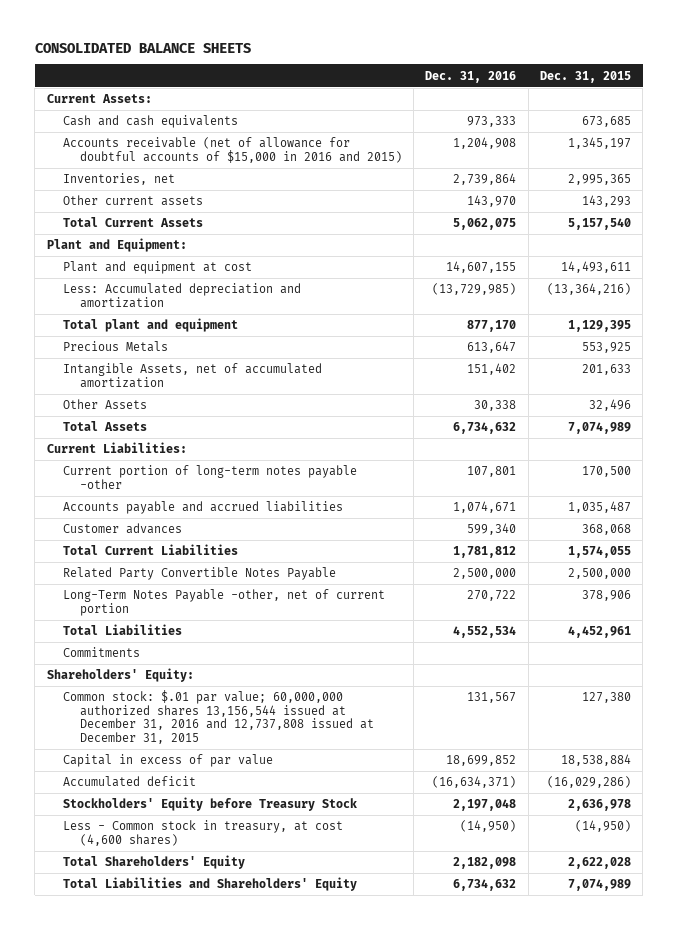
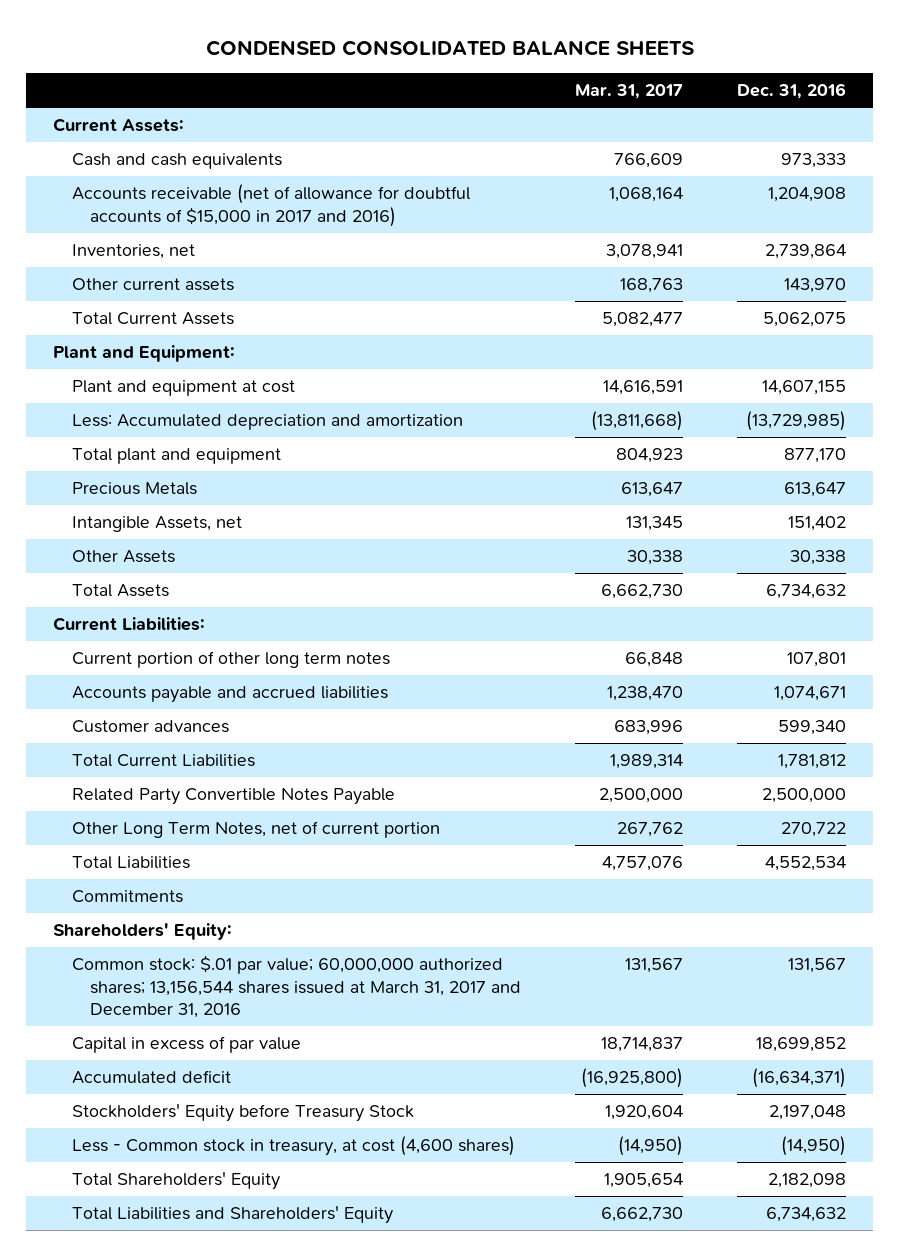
- CONSOLIDATED BALANCE SHEETS
+ CONDENSED CONSOLIDATED BALANCE SHEETS
- | Dec. 31, 2016 | Dec. 31, 2015
+ | Mar. 31, 2017 | Dec. 31, 2016
- Accounts receivable (net of allowance for doubtful accounts of $15,000 in 2016 and 2015) | 1,204,908 | 1,345,197
+ Accounts receivable (net of allowance for doubtful accounts of $15,000 in 2017 and 2016) | 1,068,164 | 1,204,908
- Intangible Assets, net of accumulated amortization | 151,402 | 201,633
+ Intangible Assets, net | 131,345 | 151,402
- Current portion of long-term notes payable -other | 107,801 | 170,500
+ Current portion of other long term notes | 66,848 | 107,801
- Long-Term Notes Payable -other, net of current portion | 270,722 | 378,906
+ Other Long Term Notes, net of current portion | 267,762 | 270,722
- Common stock: $.01 par value; 60,000,000 authorized shares 13,156,544 issued at December 31, 2016 and 12,737,808 issued at December 31, 2015 | 131,567 | 127,380
+ Common stock: $.01 par value; 60,000,000 authorized shares; 13,156,544 shares issued at March 31, 2017 and December 31, 2016 | 131,567 | 131,567

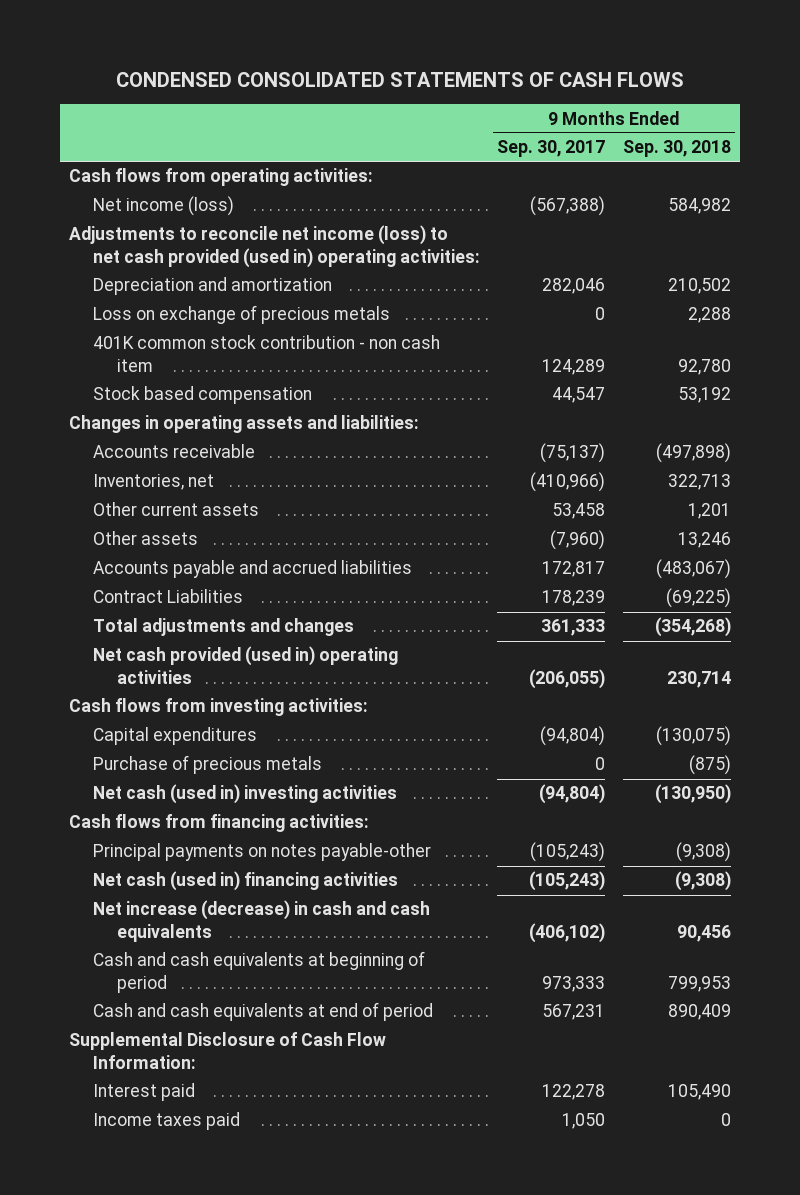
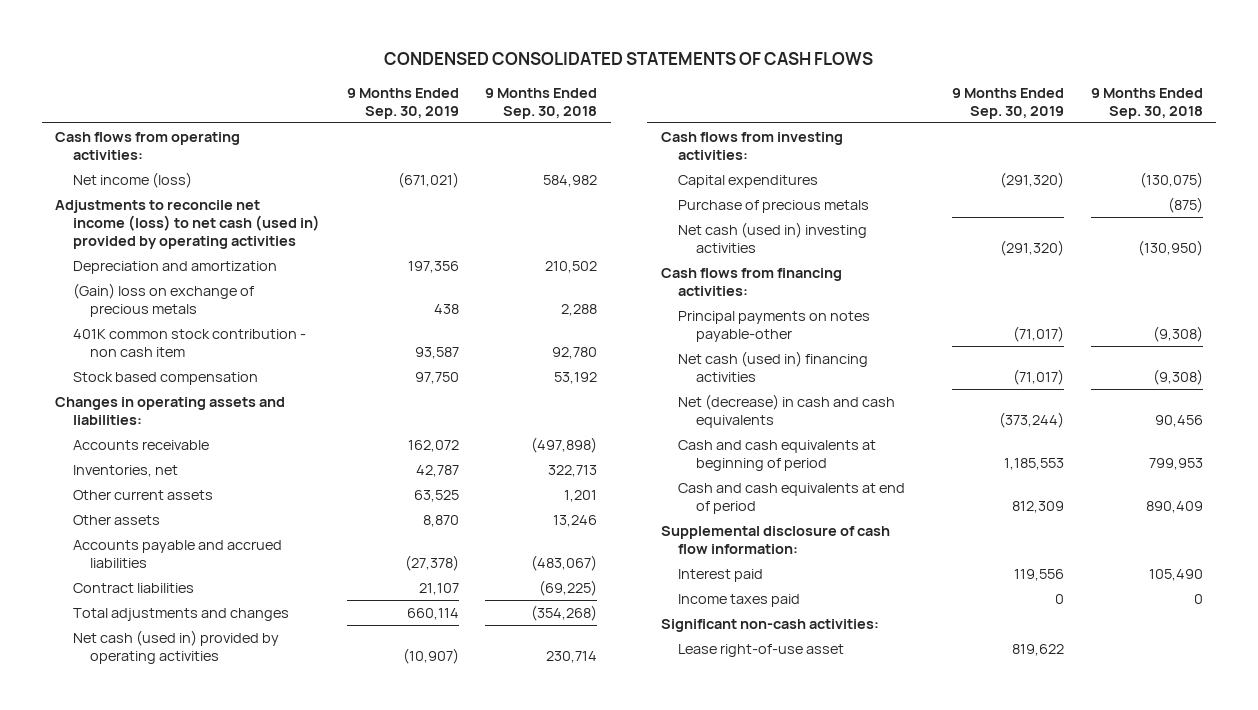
- | 9 Months Ended Sep. 30, 2017 | 9 Months Ended Sep. 30, 2018
+ | 9 Months Ended Sep. 30, 2019 | 9 Months Ended Sep. 30, 2018
- Adjustments to reconcile net income (loss) to net cash provided (used in) operating activities:
+ Adjustments to reconcile net income (loss) to net cash (used in) provided by operating activities
- Loss on exchange of precious metals | 0 | 2,288
+ (Gain) loss on exchange of precious metals | 438 | 2,288
- Contract Liabilities | 178,239 | (69,225)
+ Contract liabilities | 21,107 | (69,225)
- Net cash provided (used in) operating activities | (206,055) | 230,714
+ Net cash (used in) provided by operating activities | (10,907) | 230,714
- Net increase (decrease) in cash and cash equivalents | (406,102) | 90,456
+ Net (decrease) in cash and cash equivalents | (373,244) | 90,456
- Supplemental Disclosure of Cash Flow Information:
+ Supplemental disclosure of cash flow information:
+ Significant non-cash activities:
+ Lease right-of-use asset | 819,622 |

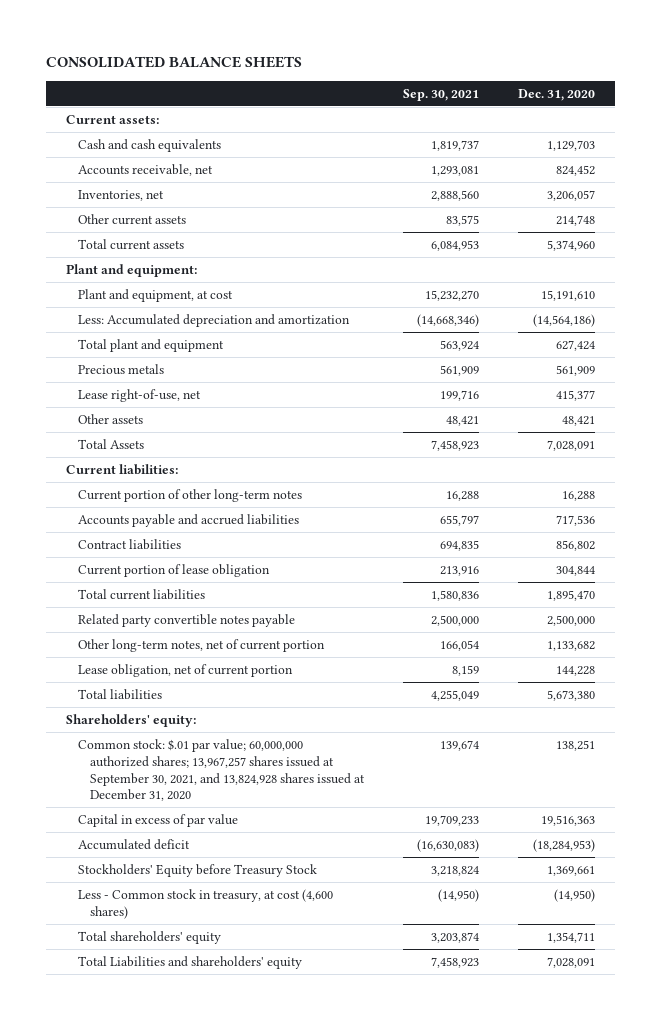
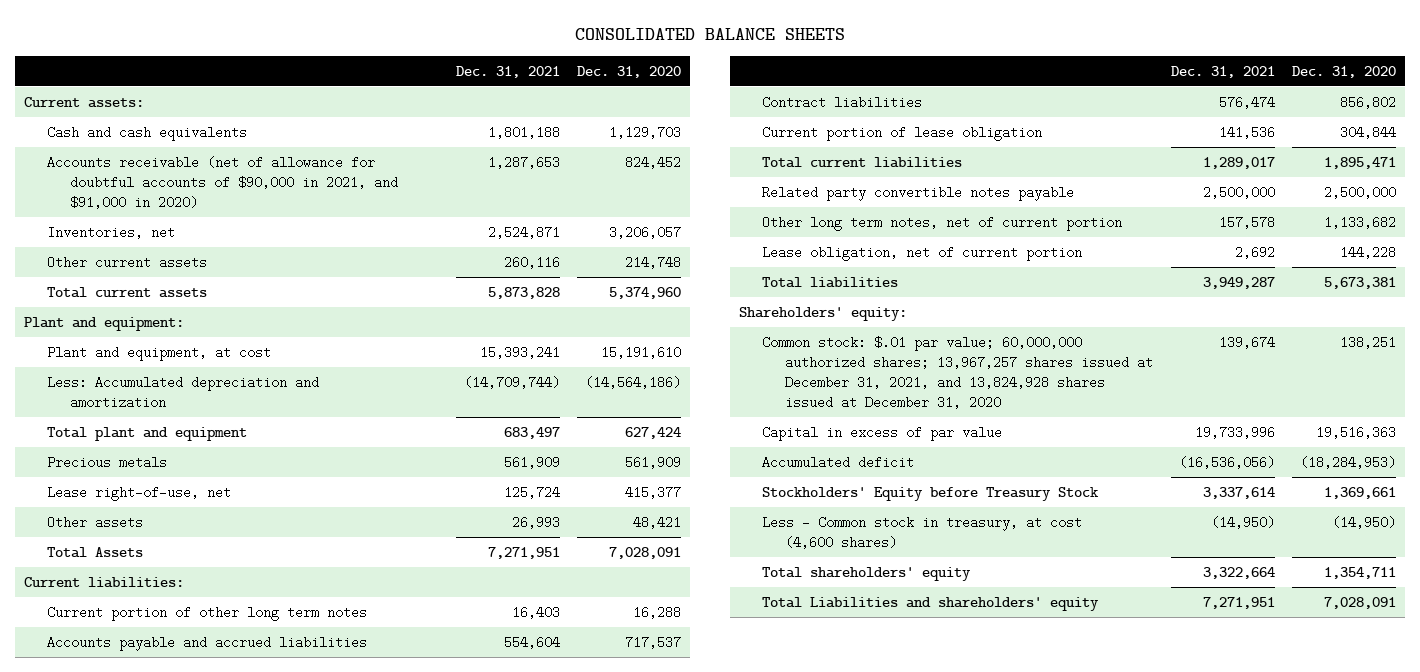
- | Sep. 30, 2021 | Dec. 31, 2020
+ | Dec. 31, 2021 | Dec. 31, 2020
- Accounts receivable, net | 1,293,081 | 824,452
+ Accounts receivable (net of allowance for doubtful accounts of $90,000 in 2021, and $91,000 in 2020) | 1,287,653 | 824,452
- Current portion of other long-term notes | 16,288 | 16,288
- Accounts payable and accrued liabilities | 655,797 | 717,536
+ Current portion of other long term notes | 16,403 | 16,288
+ Accounts payable and accrued liabilities | 554,604 | 717,537
- Total current liabilities | 1,580,836 | 1,895,470
+ Total current liabilities | 1,289,017 | 1,895,471
- Other long-term notes, net of current portion | 166,054 | 1,133,682
+ Other long term notes, net of current portion | 157,578 | 1,133,682
- Total liabilities | 4,255,049 | 5,673,380
+ Total liabilities | 3,949,287 | 5,673,381
- Common stock: $.01 par value; 60,000,000 authorized shares; 13,967,257 shares issued at September 30, 2021, and 13,824,928 shares issued at December 31, 2020 | 139,674 | 138,251
+ Common stock: $.01 par value; 60,000,000 authorized shares; 13,967,257 shares issued at December 31, 2021, and 13,824,928 shares issued at December 31, 2020 | 139,674 | 138,251

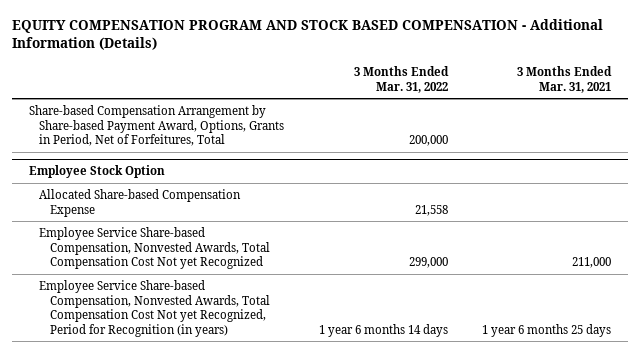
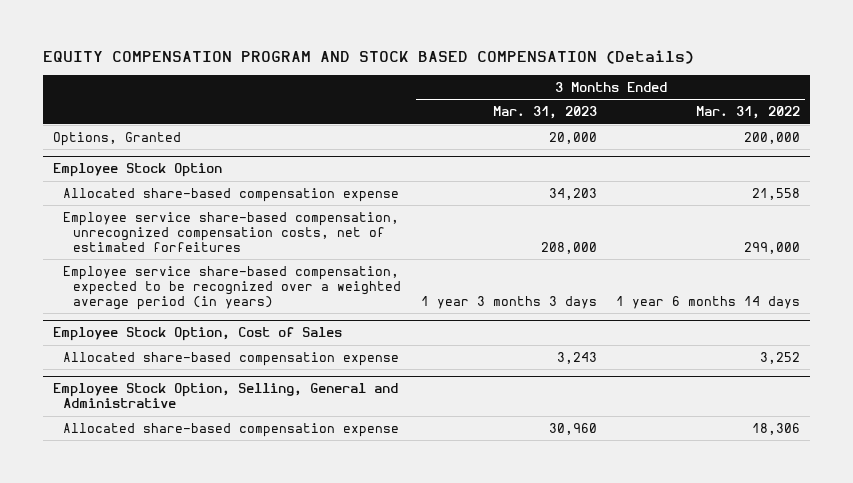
- EQUITY COMPENSATION PROGRAM AND STOCK BASED COMPENSATION - Additional Information (Details)
+ EQUITY COMPENSATION PROGRAM AND STOCK BASED COMPENSATION (Details)
- | 3 Months Ended Mar. 31, 2022 | 3 Months Ended Mar. 31, 2021
+ | 3 Months Ended Mar. 31, 2023 | 3 Months Ended Mar. 31, 2022
- Share-based Compensation Arrangement by Share-based Payment Award, Options, Grants in Period, Net of Forfeitures, Total | 200,000 |
+ Options, Granted | 20,000 | 200,000
@ Employee Stock Option
- Allocated Share-based Compensation Expense | 21,558 |
- Employee Service Share-based Compensation, Nonvested Awards, Total Compensation Cost Not yet Recognized | 299,000 | 211,000
- Employee Service Share-based Compensation, Nonvested Awards, Total Compensation Cost Not yet Recognized, Period for Recognition (in years) | 1 year 6 months 14 days | 1 year 6 months 25 days
+ Allocated share-based compensation expense | 34,203 | 21,558
+ Employee service share-based compensation, unrecognized compensation costs, net of estimated forfeitures | 208,000 | 299,000
+ Employee service share-based compensation, expected to be recognized over a weighted average period (in years) | 1 year 3 months 3 days | 1 year 6 months 14 days
+ Employee Stock Option, Cost of Sales
+ Allocated share-based compensation expense | 3,243 | 3,252
+ Employee Stock Option, Selling, General and Administrative
+ Allocated share-based compensation expense | 30,960 | 18,306

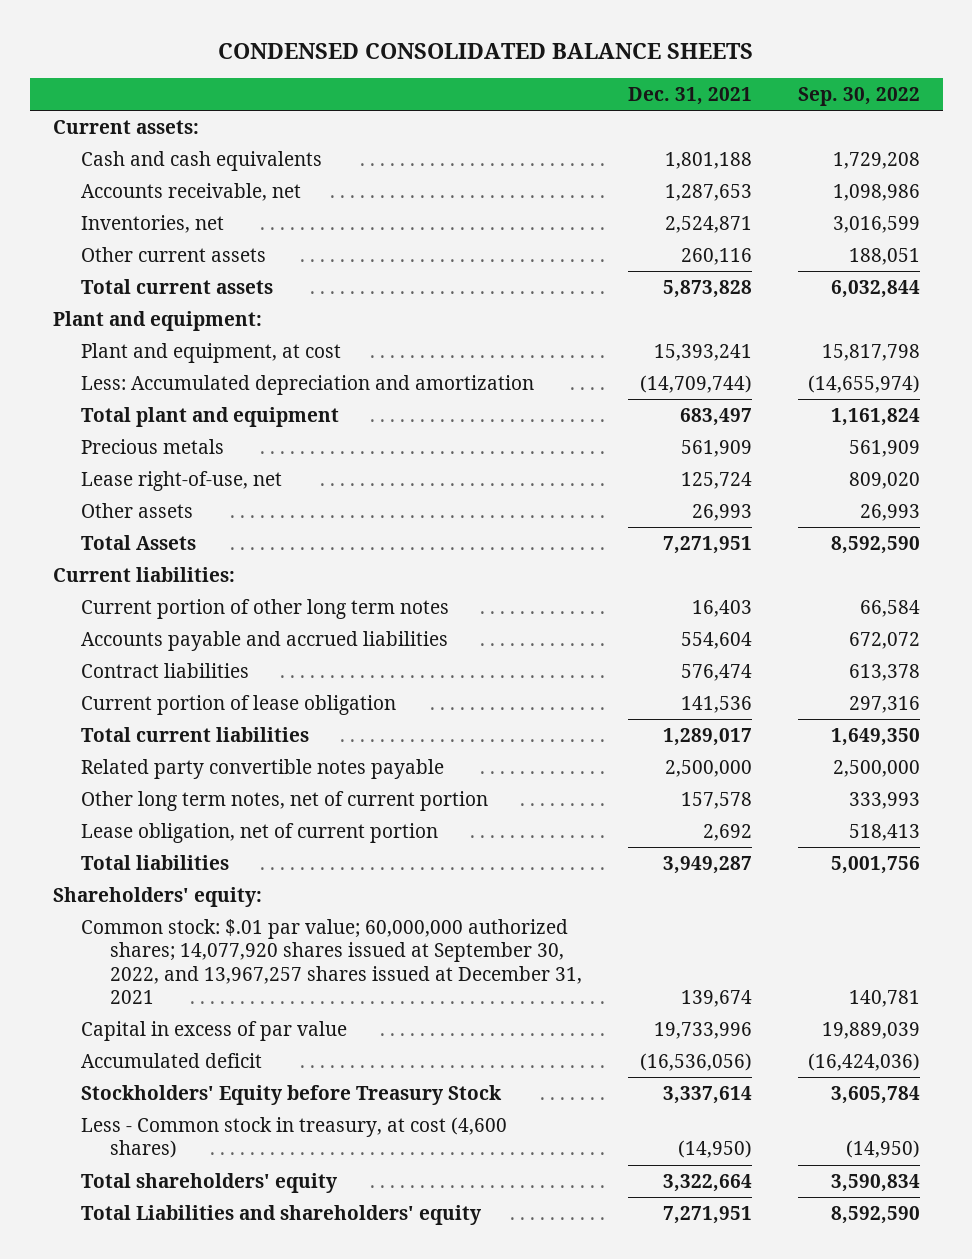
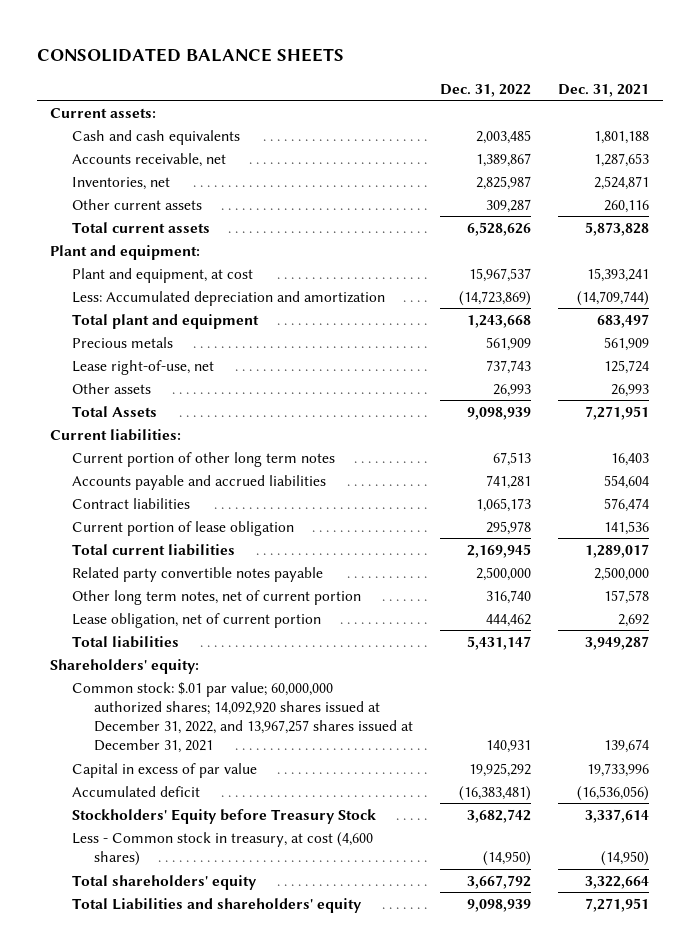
- CONDENSED CONSOLIDATED BALANCE SHEETS
+ CONSOLIDATED BALANCE SHEETS
- | Dec. 31, 2021 | Sep. 30, 2022
+ | Dec. 31, 2022 | Dec. 31, 2021
- Common stock: $.01 par value; 60,000,000 authorized shares; 14,077,920 shares issued at September 30, 2022, and 13,967,257 shares issued at December 31, 2021 | 139,674 | 140,781
+ Common stock: $.01 par value; 60,000,000 authorized shares; 14,092,920 shares issued at December 31, 2022, and 13,967,257 shares issued at December 31, 2021 | 140,931 | 139,674

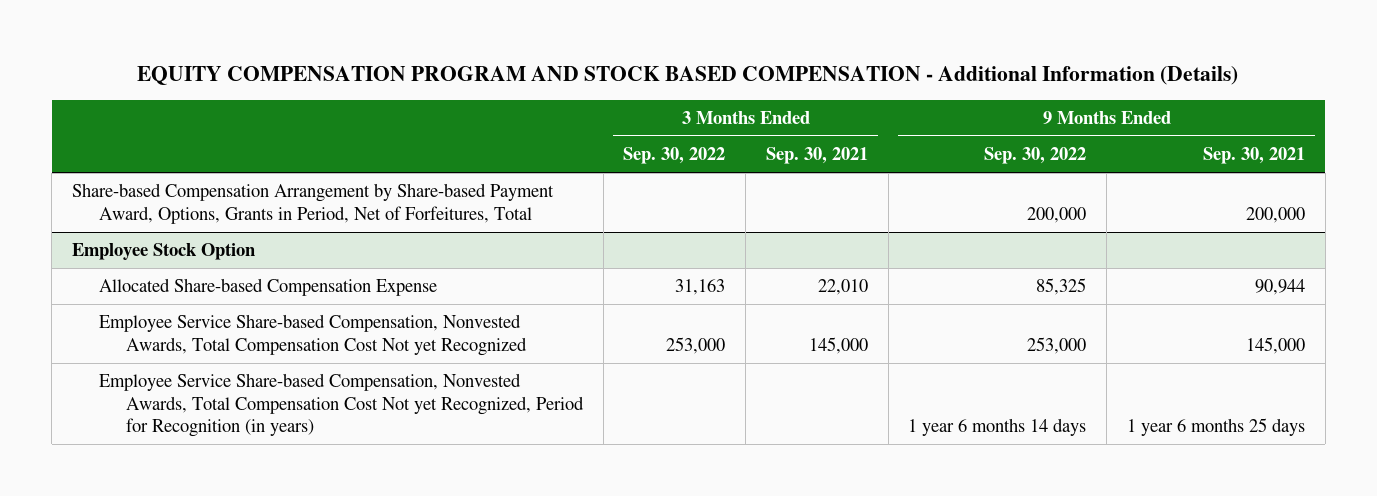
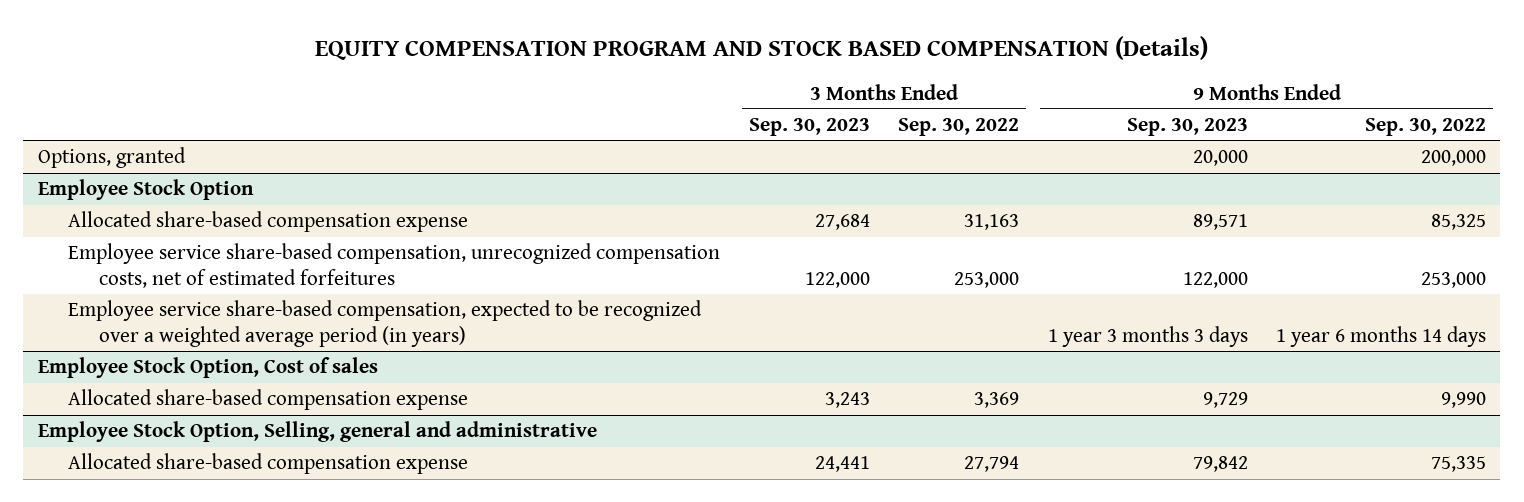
- EQUITY COMPENSATION PROGRAM AND STOCK BASED COMPENSATION - Additional Information (Details)
+ EQUITY COMPENSATION PROGRAM AND STOCK BASED COMPENSATION (Details)
- | 3 Months Ended Sep. 30, 2022 | 3 Months Ended Sep. 30, 2021 | 9 Months Ended Sep. 30, 2022 | 9 Months Ended Sep. 30, 2021
+ | 3 Months Ended Sep. 30, 2023 | 3 Months Ended Sep. 30, 2022 | 9 Months Ended Sep. 30, 2023 | 9 Months Ended Sep. 30, 2022
- Share-based Compensation Arrangement by Share-based Payment Award, Options, Grants in Period, Net of Forfeitures, Total | | | 200,000 | 200,000
+ Options, granted | | | 20,000 | 200,000
@ Employee Stock Option
- Allocated Share-based Compensation Expense | 31,163 | 22,010 | 85,325 | 90,944
- Employee Service Share-based Compensation, Nonvested Awards, Total Compensation Cost Not yet Recognized | 253,000 | 145,000 | 253,000 | 145,000
- Employee Service Share-based Compensation, Nonvested Awards, Total Compensation Cost Not yet Recognized, Period for Recognition (in years) | | | 1 year 6 months 14 days | 1 year 6 months 25 days
+ Allocated share-based compensation expense | 27,684 | 31,163 | 89,571 | 85,325
+ Employee service share-based compensation, unrecognized compensation costs, net of estimated forfeitures | 122,000 | 253,000 | 122,000 | 253,000
+ Employee service share-based compensation, expected to be recognized over a weighted average period (in years) | | | 1 year 3 months 3 days | 1 year 6 months 14 days
+ Employee Stock Option, Cost of sales
+ Allocated share-based compensation expense | 3,243 | 3,369 | 9,729 | 9,990
+ Employee Stock Option, Selling, general and administrative
+ Allocated share-based compensation expense | 24,441 | 27,794 | 79,842 | 75,335

